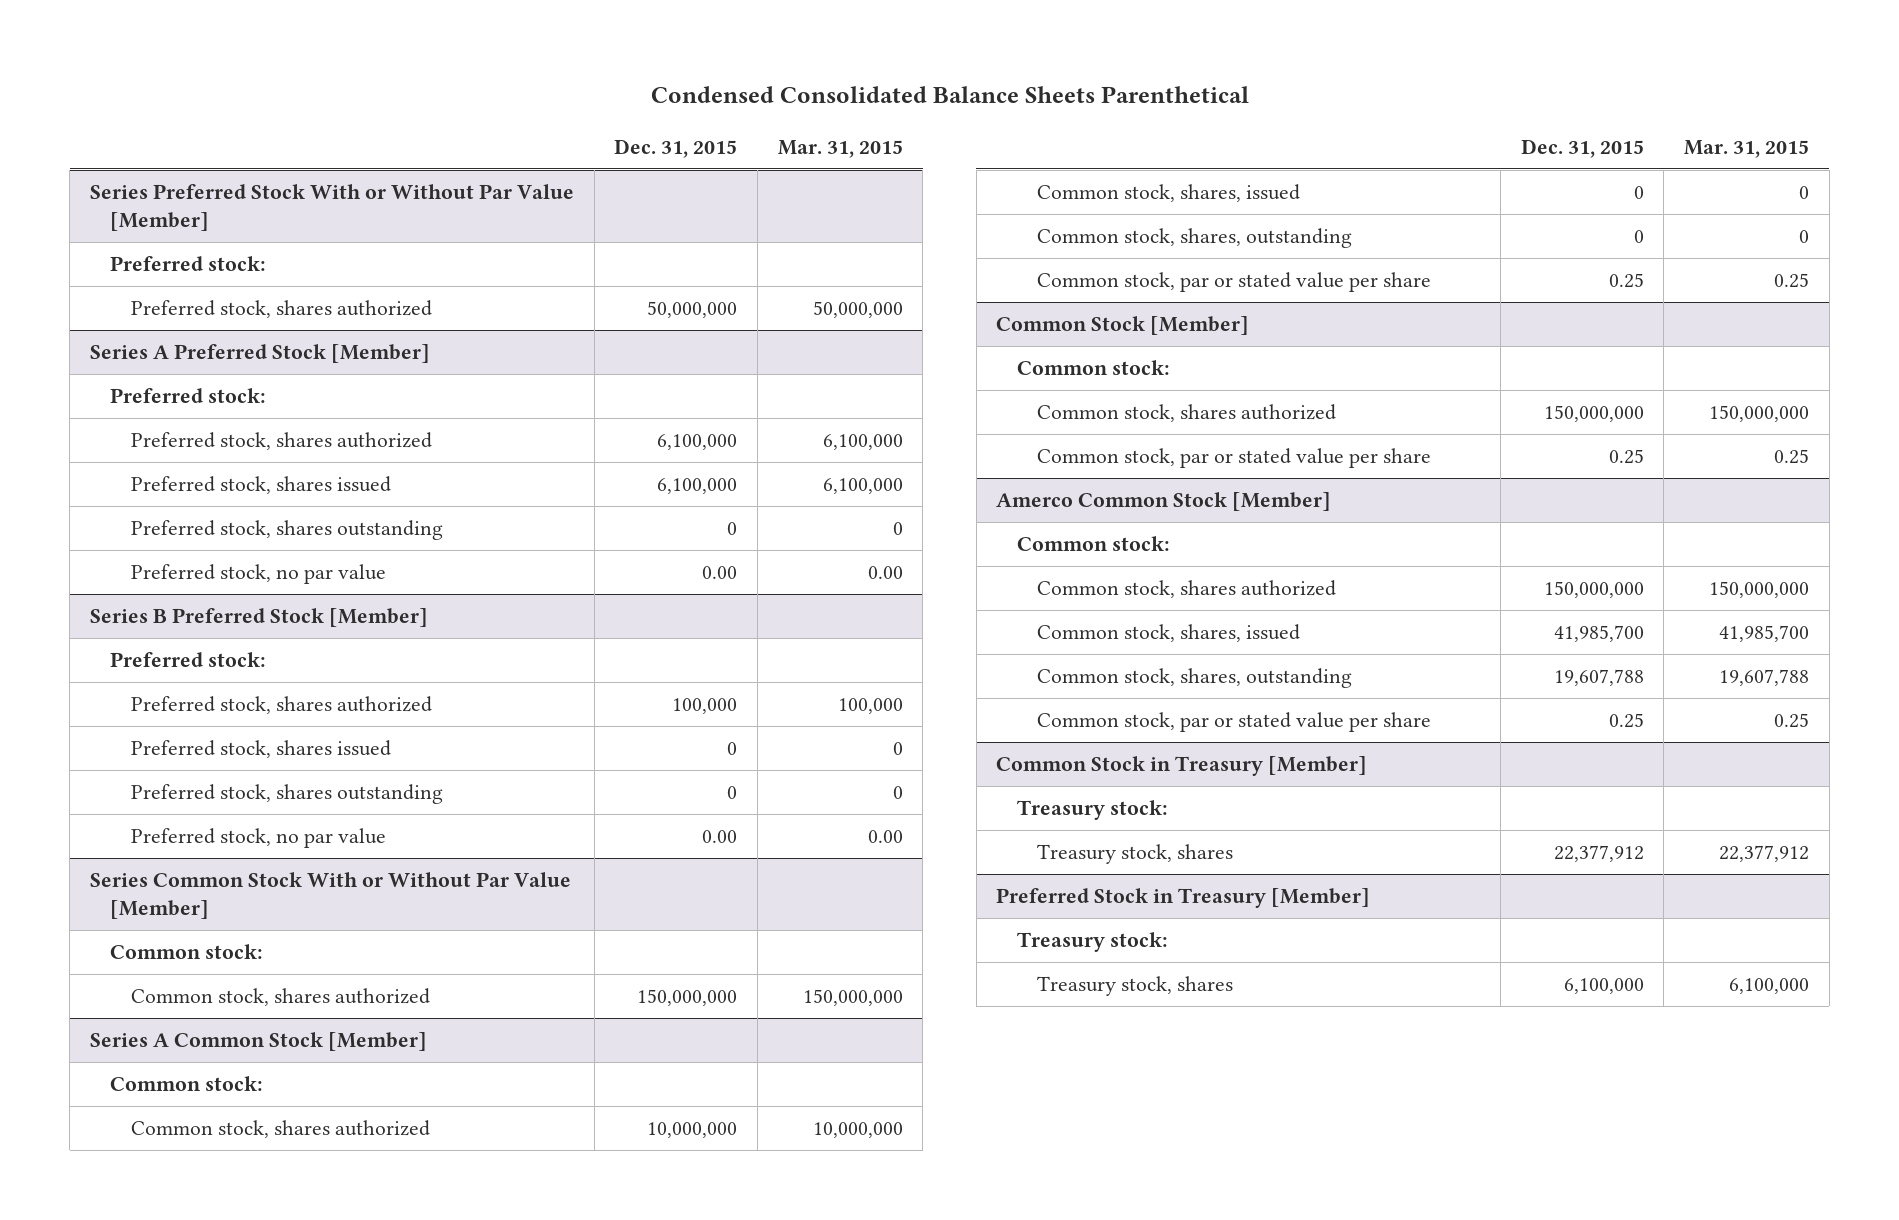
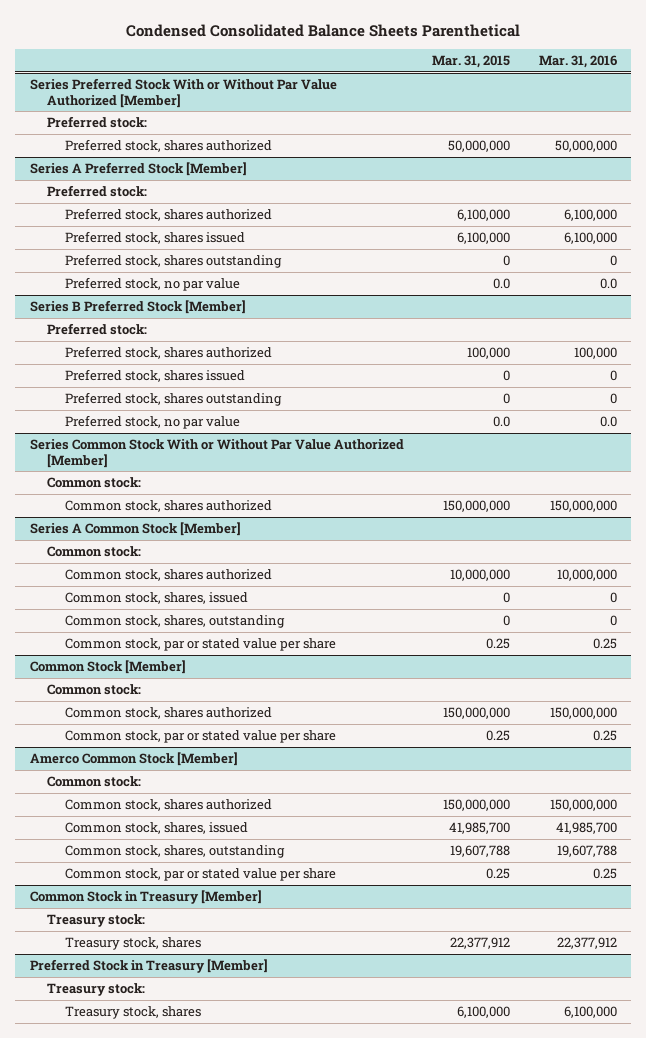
- | Dec. 31, 2015 | Mar. 31, 2015
+ | Mar. 31, 2015 | Mar. 31, 2016
- Series Preferred Stock With or Without Par Value [Member]
+ Series Preferred Stock With or Without Par Value Authorized [Member]
@ Series A Preferred Stock [Member]
- Preferred stock, no par value | 0.00 | 0.00
+ Preferred stock, no par value | 0.0 | 0.0
@ Series B Preferred Stock [Member]
- Preferred stock, no par value | 0.00 | 0.00
- Series Common Stock With or Without Par Value [Member]
@ Series B Preferred Stock [Member]
+ Preferred stock, no par value | 0.0 | 0.0
+ Series Common Stock With or Without Par Value Authorized [Member]

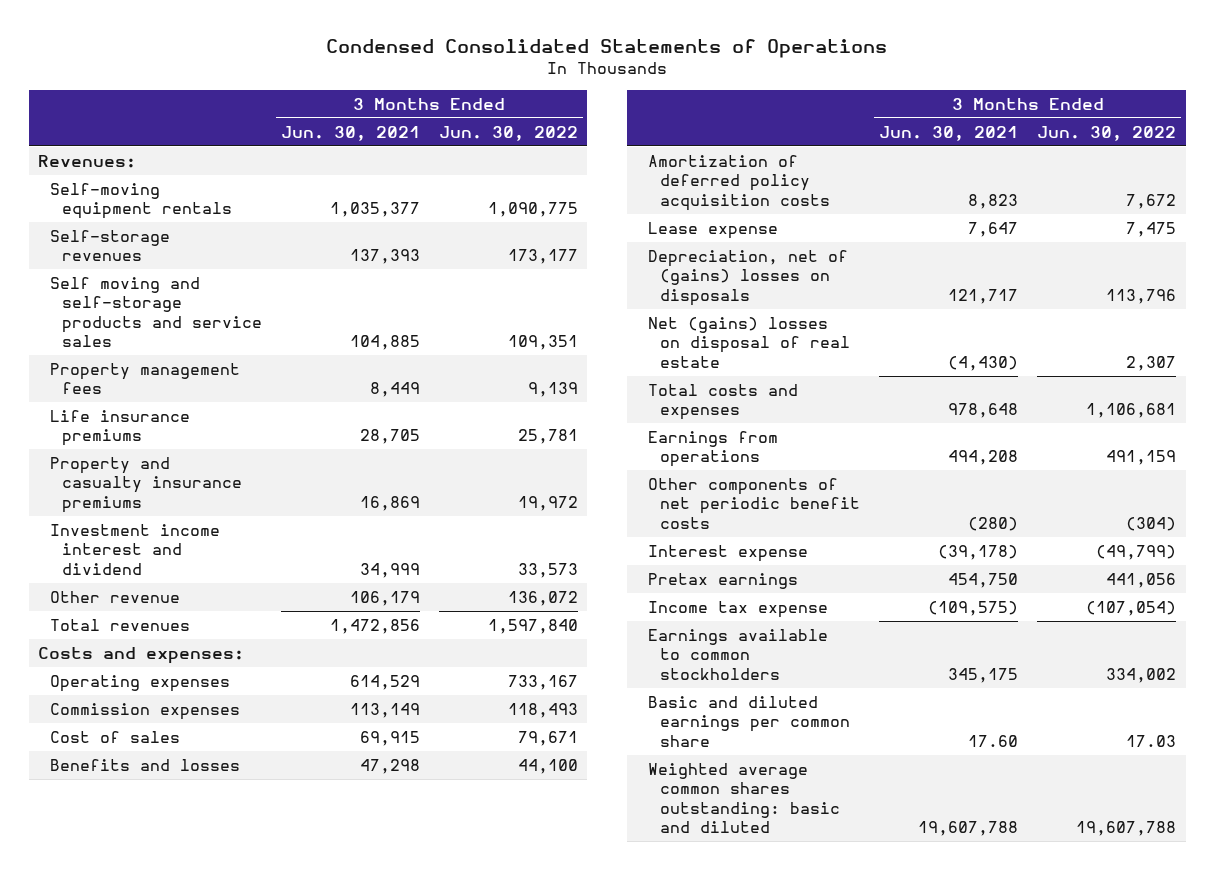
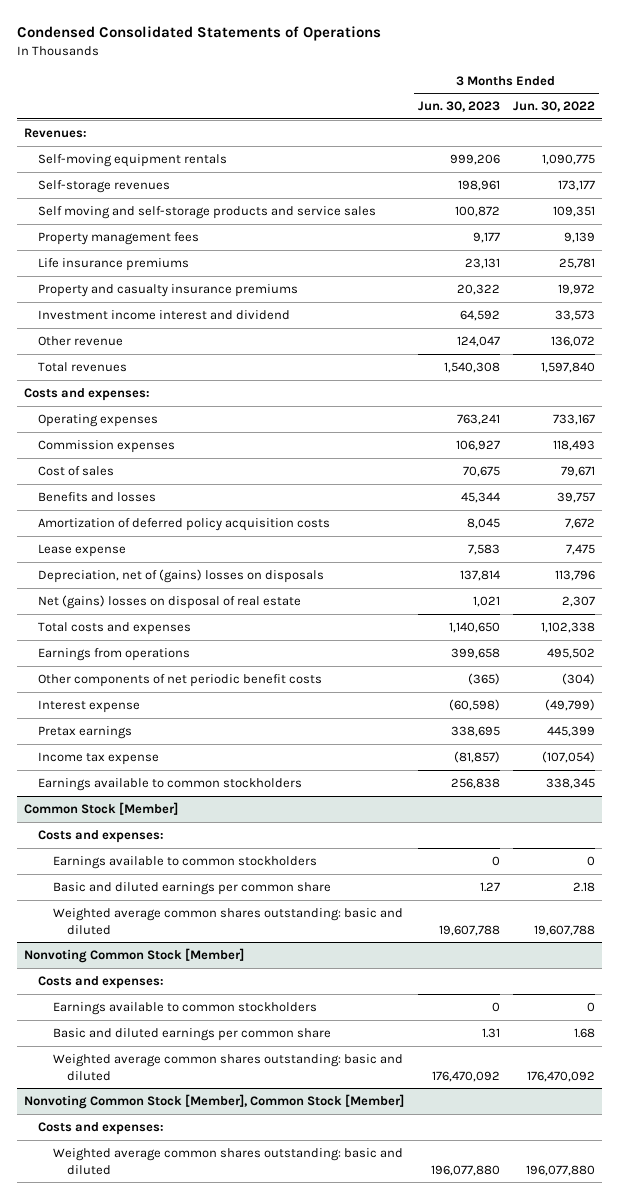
- | 3 Months Ended Jun. 30, 2021 | 3 Months Ended Jun. 30, 2022
+ | 3 Months Ended Jun. 30, 2023 | 3 Months Ended Jun. 30, 2022
- Benefits and losses | 47,298 | 44,100
+ Benefits and losses | 45,344 | 39,757
- Total costs and expenses | 978,648 | 1,106,681
- Earnings from operations | 494,208 | 491,159
+ Total costs and expenses | 1,140,650 | 1,102,338
+ Earnings from operations | 399,658 | 495,502
- Pretax earnings | 454,750 | 441,056
+ Pretax earnings | 338,695 | 445,399
- Earnings available to common stockholders | 345,175 | 334,002
- Basic and diluted earnings per common share | 17.60 | 17.03
+ Earnings available to common stockholders | 256,838 | 338,345
+ Common Stock [Member]
+ Costs and expenses:
+ Earnings available to common stockholders | 0 | 0
+ Basic and diluted earnings per common share | 1.27 | 2.18
+ Nonvoting Common Stock [Member]
+ Costs and expenses:
+ Earnings available to common stockholders | 0 | 0
+ Basic and diluted earnings per common share | 1.31 | 1.68
+ Weighted average common shares outstanding: basic and diluted | 176,470,092 | 176,470,092
+ Nonvoting Common Stock [Member], Common Stock [Member]
+ Costs and expenses:
+ Weighted average common shares outstanding: basic and diluted | 196,077,880 | 196,077,880

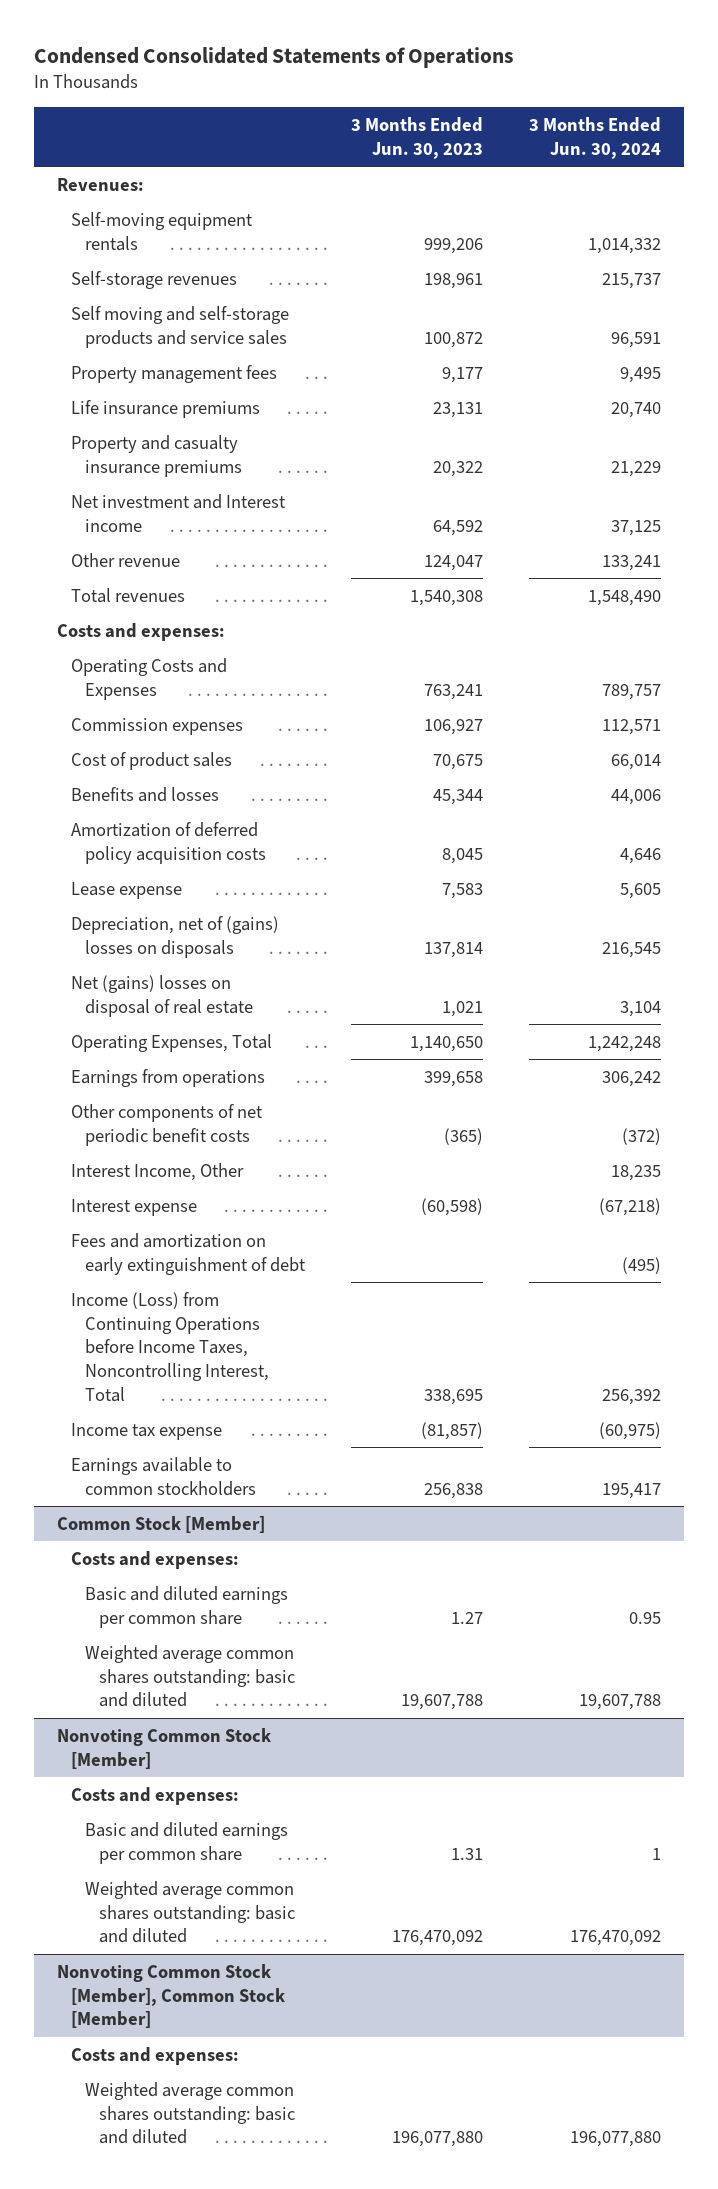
- | 3 Months Ended Jun. 30, 2023 | 3 Months Ended Jun. 30, 2022
+ | 3 Months Ended Jun. 30, 2023 | 3 Months Ended Jun. 30, 2024
- Investment income interest and dividend | 64,592 | 33,573
+ Net investment and Interest income | 64,592 | 37,125
- Operating expenses | 763,241 | 733,167
+ Operating Costs and Expenses | 763,241 | 789,757
- Cost of sales | 70,675 | 79,671
+ Cost of product sales | 70,675 | 66,014
- Total costs and expenses | 1,140,650 | 1,102,338
+ Operating Expenses, Total | 1,140,650 | 1,242,248
+ Interest Income, Other | | 18,235
- Pretax earnings | 338,695 | 445,399
+ Fees and amortization on early extinguishment of debt | | (495)
+ Income (Loss) from Continuing Operations before Income Taxes, Noncontrolling Interest, Total | 338,695 | 256,392
@ Common Stock [Member]
- Earnings available to common stockholders | 0 | 0
@ Nonvoting Common Stock [Member]
- Earnings available to common stockholders | 0 | 0

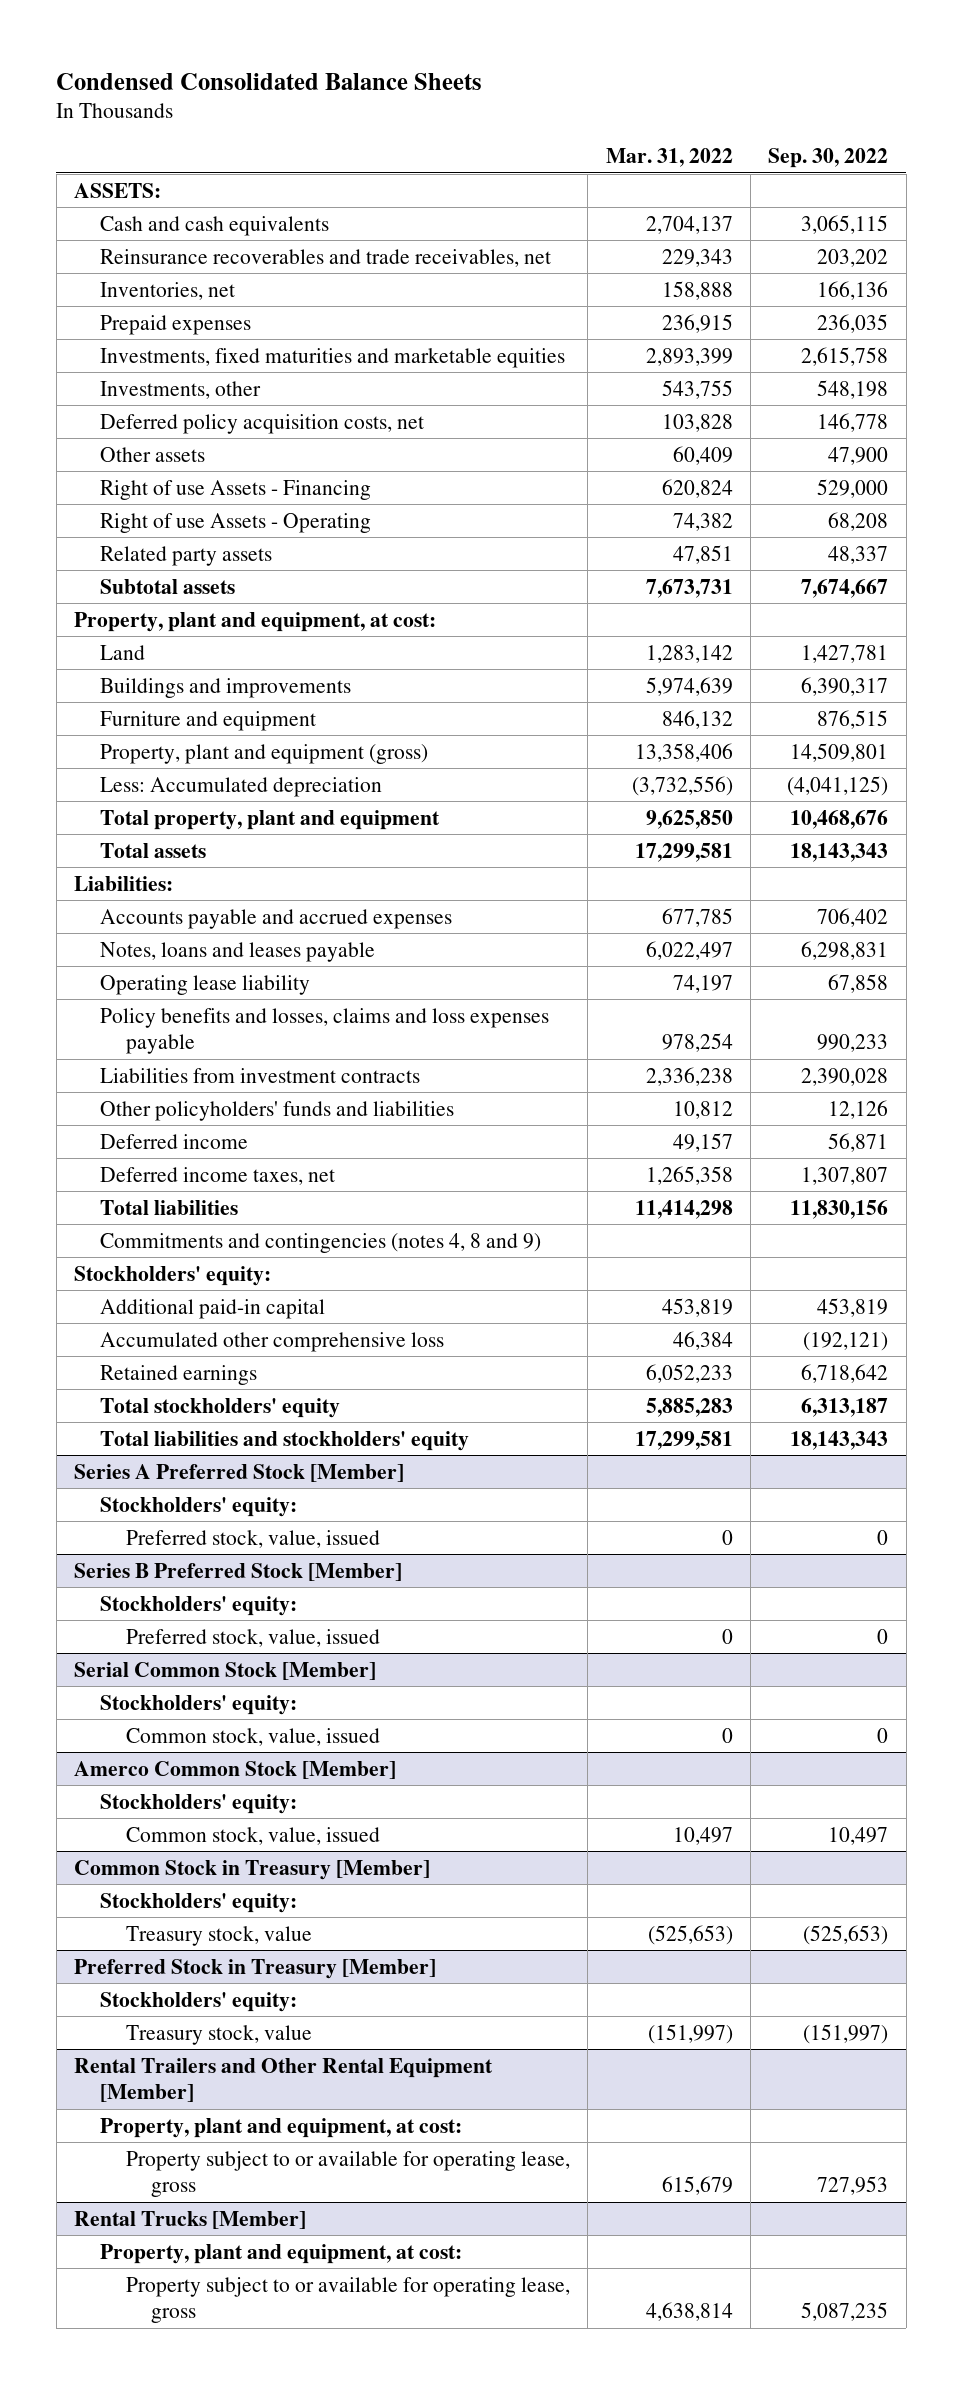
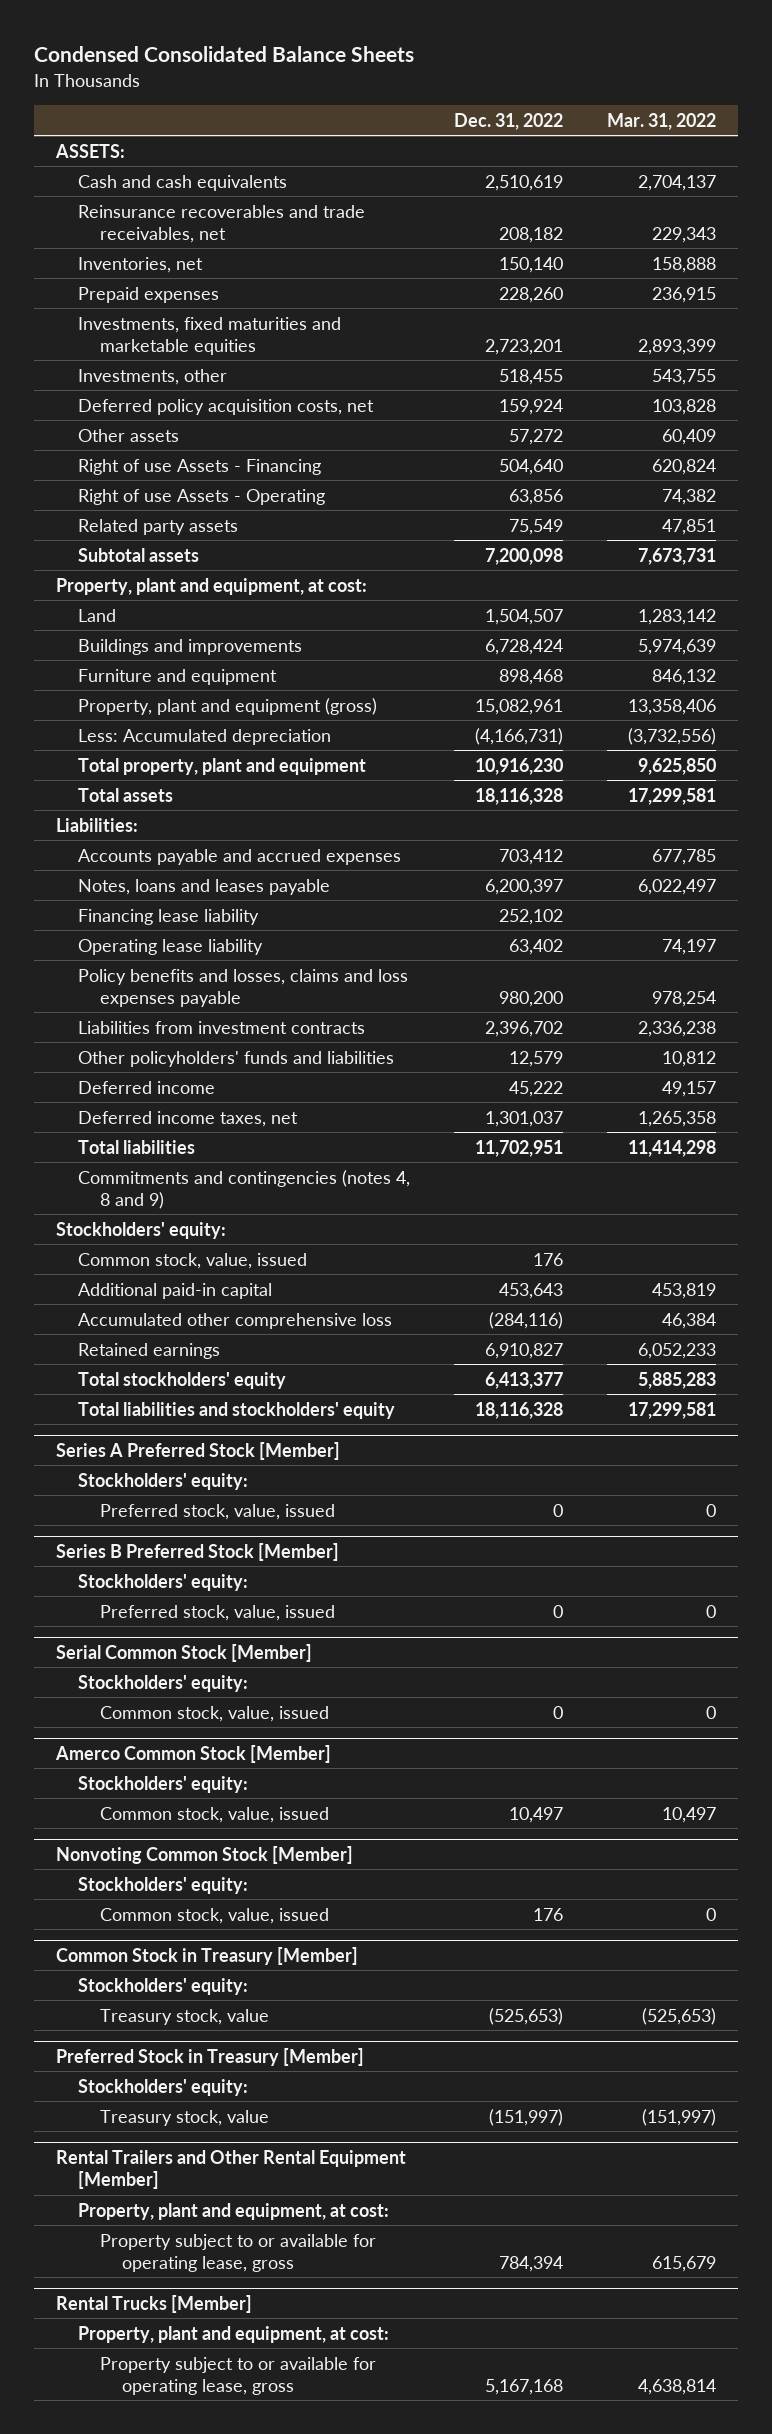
- | Mar. 31, 2022 | Sep. 30, 2022
+ | Dec. 31, 2022 | Mar. 31, 2022
+ Financing lease liability | 252,102 |
+ Common stock, value, issued | 176 |
+ Nonvoting Common Stock [Member]
+ Stockholders' equity:
+ Common stock, value, issued | 176 | 0

